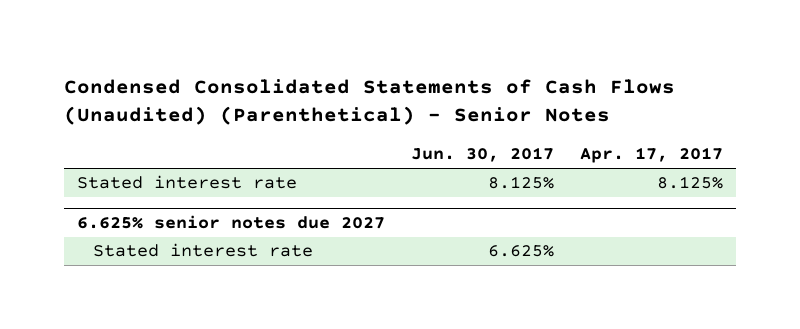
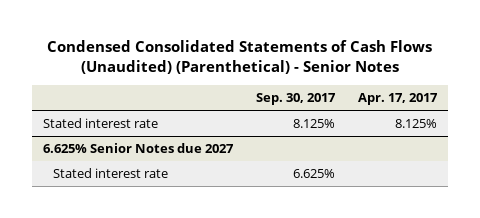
- | Jun. 30, 2017 | Apr. 17, 2017
+ | Sep. 30, 2017 | Apr. 17, 2017
- 6.625% senior notes due 2027
+ 6.625% Senior Notes due 2027

